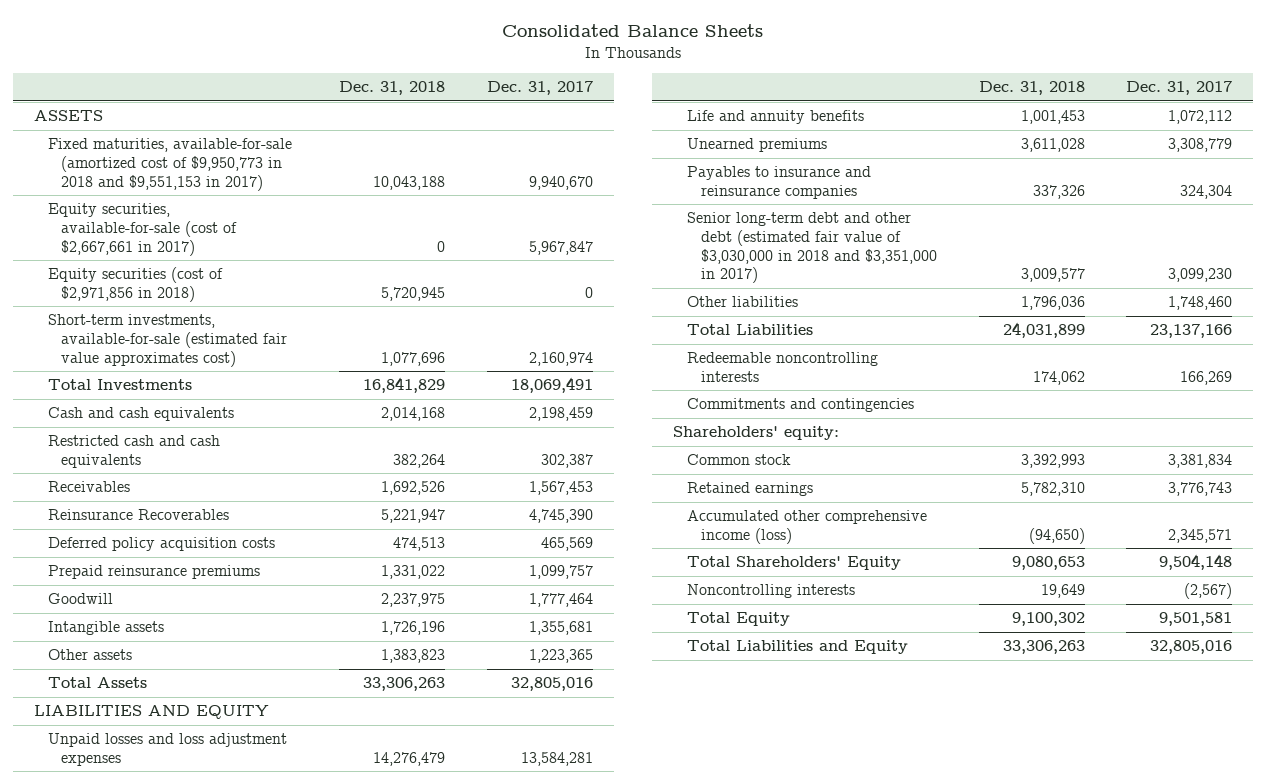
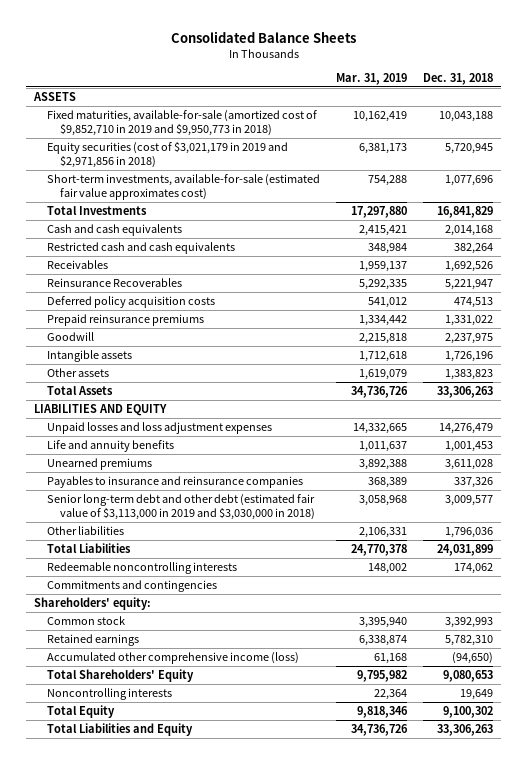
- | Dec. 31, 2018 | Dec. 31, 2017
+ | Mar. 31, 2019 | Dec. 31, 2018
- Fixed maturities, available-for-sale (amortized cost of $9,950,773 in 2018 and $9,551,153 in 2017) | 10,043,188 | 9,940,670
- Equity securities, available-for-sale (cost of $2,667,661 in 2017) | 0 | 5,967,847
- Equity securities (cost of $2,971,856 in 2018) | 5,720,945 | 0
+ Fixed maturities, available-for-sale (amortized cost of $9,852,710 in 2019 and $9,950,773 in 2018) | 10,162,419 | 10,043,188
+ Equity securities (cost of $3,021,179 in 2019 and $2,971,856 in 2018) | 6,381,173 | 5,720,945
- Senior long-term debt and other debt (estimated fair value of $3,030,000 in 2018 and $3,351,000 in 2017) | 3,009,577 | 3,099,230
+ Senior long-term debt and other debt (estimated fair value of $3,113,000 in 2019 and $3,030,000 in 2018) | 3,058,968 | 3,009,577

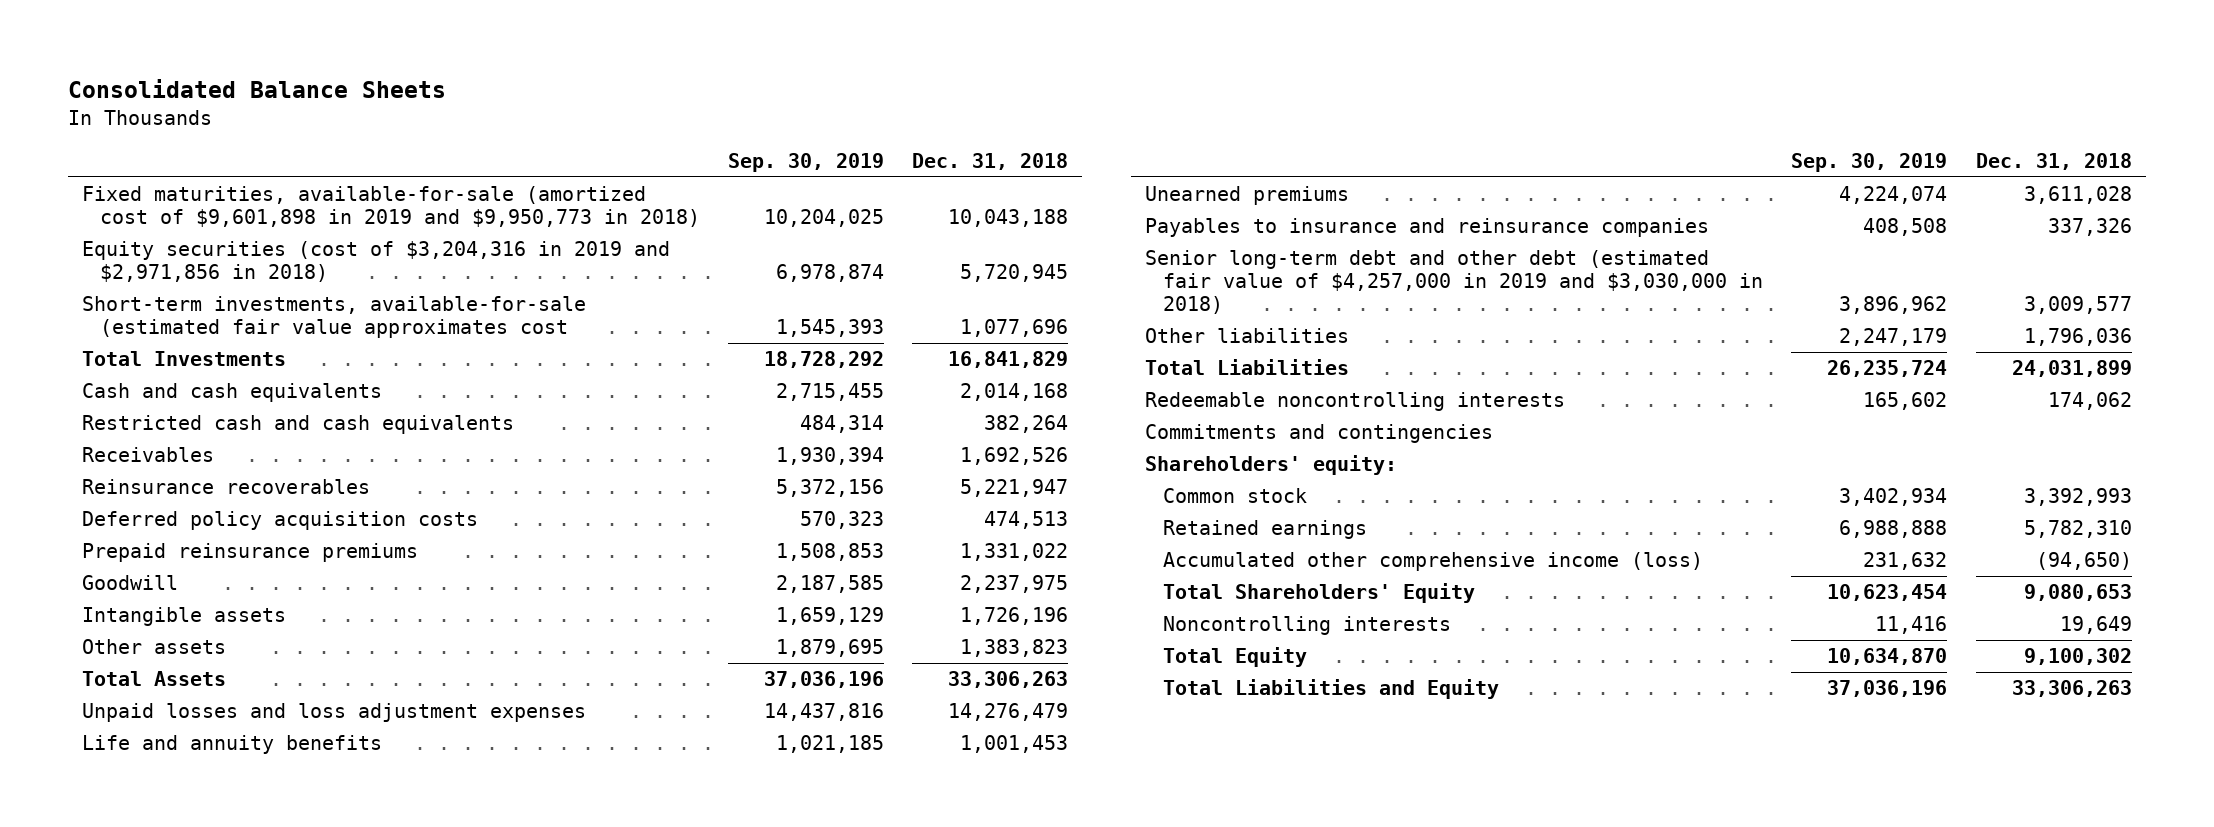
- | Mar. 31, 2019 | Dec. 31, 2018
+ | Sep. 30, 2019 | Dec. 31, 2018
- ASSETS
- Fixed maturities, available-for-sale (amortized cost of $9,852,710 in 2019 and $9,950,773 in 2018) | 10,162,419 | 10,043,188
- Equity securities (cost of $3,021,179 in 2019 and $2,971,856 in 2018) | 6,381,173 | 5,720,945
- Short-term investments, available-for-sale (estimated fair value approximates cost) | 754,288 | 1,077,696
+ Fixed maturities, available-for-sale (amortized cost of $9,601,898 in 2019 and $9,950,773 in 2018) | 10,204,025 | 10,043,188
+ Equity securities (cost of $3,204,316 in 2019 and $2,971,856 in 2018) | 6,978,874 | 5,720,945
+ Short-term investments, available-for-sale (estimated fair value approximates cost | 1,545,393 | 1,077,696
- Reinsurance Recoverables | 5,292,335 | 5,221,947
+ Reinsurance recoverables | 5,372,156 | 5,221,947
- LIABILITIES AND EQUITY
- Senior long-term debt and other debt (estimated fair value of $3,113,000 in 2019 and $3,030,000 in 2018) | 3,058,968 | 3,009,577
+ Senior long-term debt and other debt (estimated fair value of $4,257,000 in 2019 and $3,030,000 in 2018) | 3,896,962 | 3,009,577

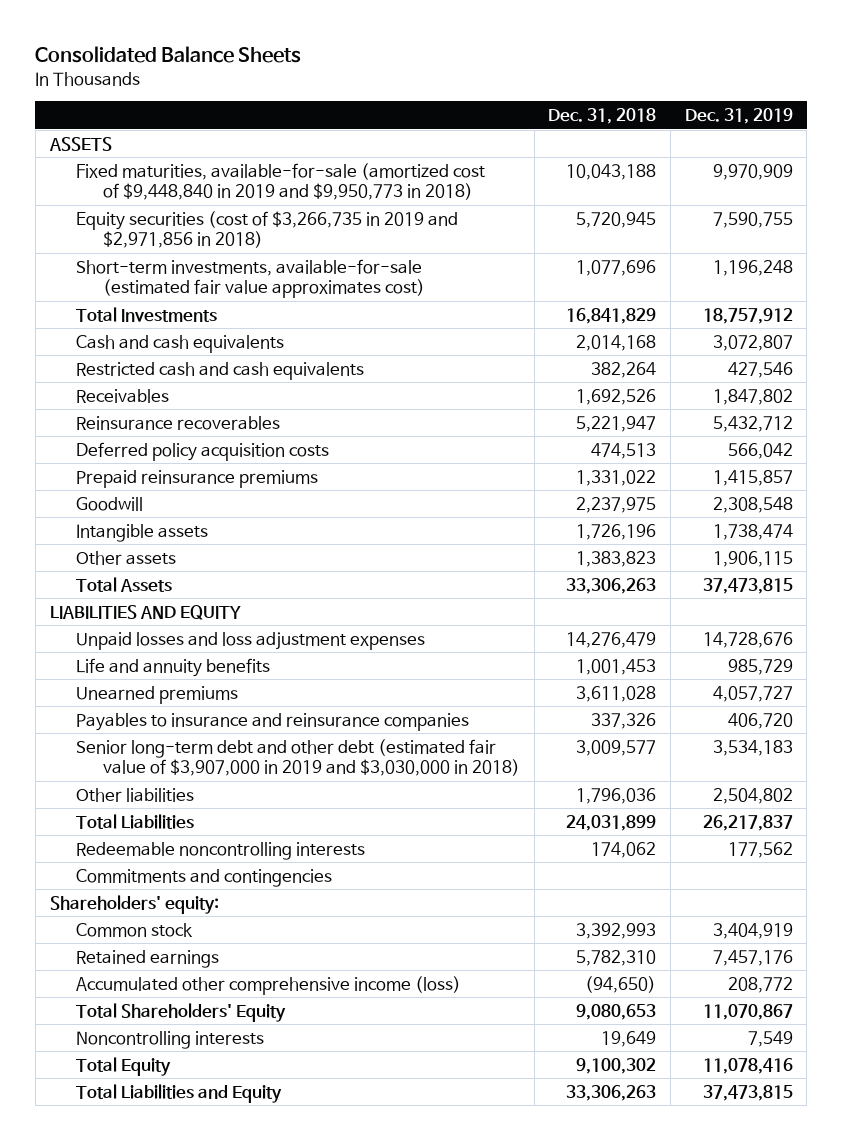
- | Sep. 30, 2019 | Dec. 31, 2018
+ | Dec. 31, 2018 | Dec. 31, 2019
- Fixed maturities, available-for-sale (amortized cost of $9,601,898 in 2019 and $9,950,773 in 2018) | 10,204,025 | 10,043,188
- Equity securities (cost of $3,204,316 in 2019 and $2,971,856 in 2018) | 6,978,874 | 5,720,945
- Short-term investments, available-for-sale (estimated fair value approximates cost | 1,545,393 | 1,077,696
+ ASSETS
+ Fixed maturities, available-for-sale (amortized cost of $9,448,840 in 2019 and $9,950,773 in 2018) | 10,043,188 | 9,970,909
+ Equity securities (cost of $3,266,735 in 2019 and $2,971,856 in 2018) | 5,720,945 | 7,590,755
+ Short-term investments, available-for-sale (estimated fair value approximates cost) | 1,077,696 | 1,196,248
+ LIABILITIES AND EQUITY
- Senior long-term debt and other debt (estimated fair value of $4,257,000 in 2019 and $3,030,000 in 2018) | 3,896,962 | 3,009,577
+ Senior long-term debt and other debt (estimated fair value of $3,907,000 in 2019 and $3,030,000 in 2018) | 3,009,577 | 3,534,183

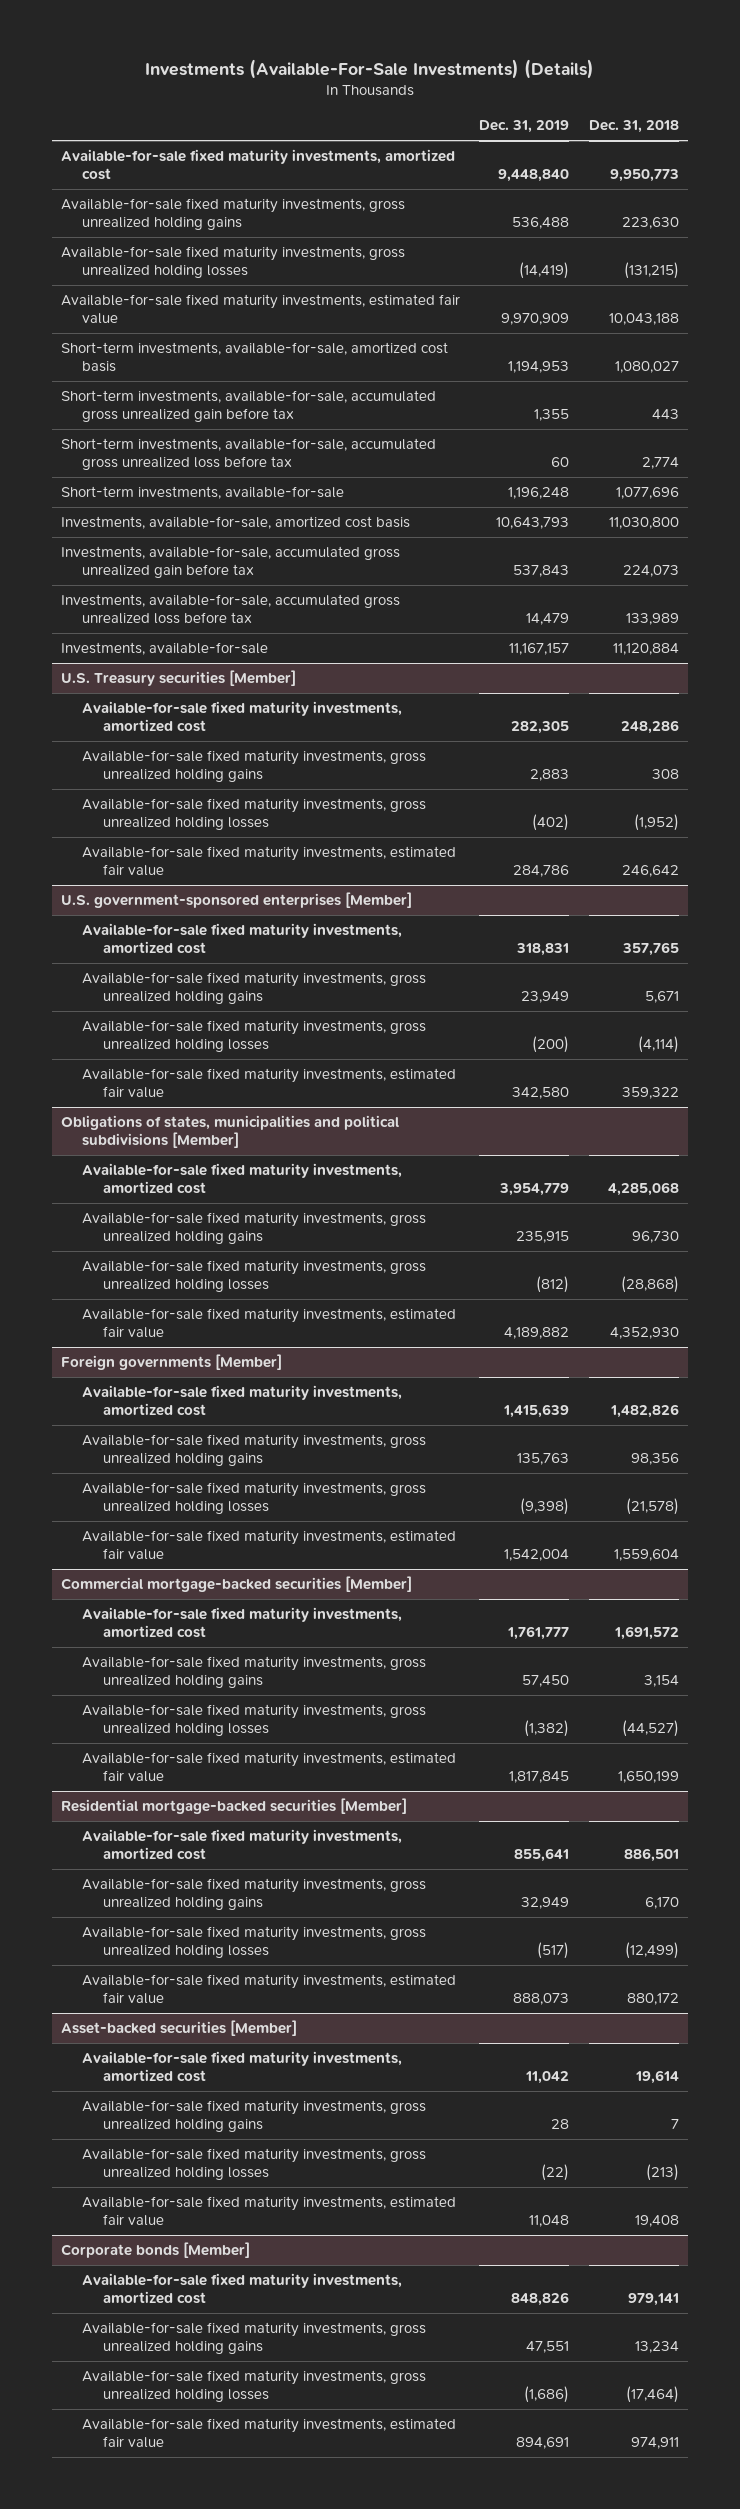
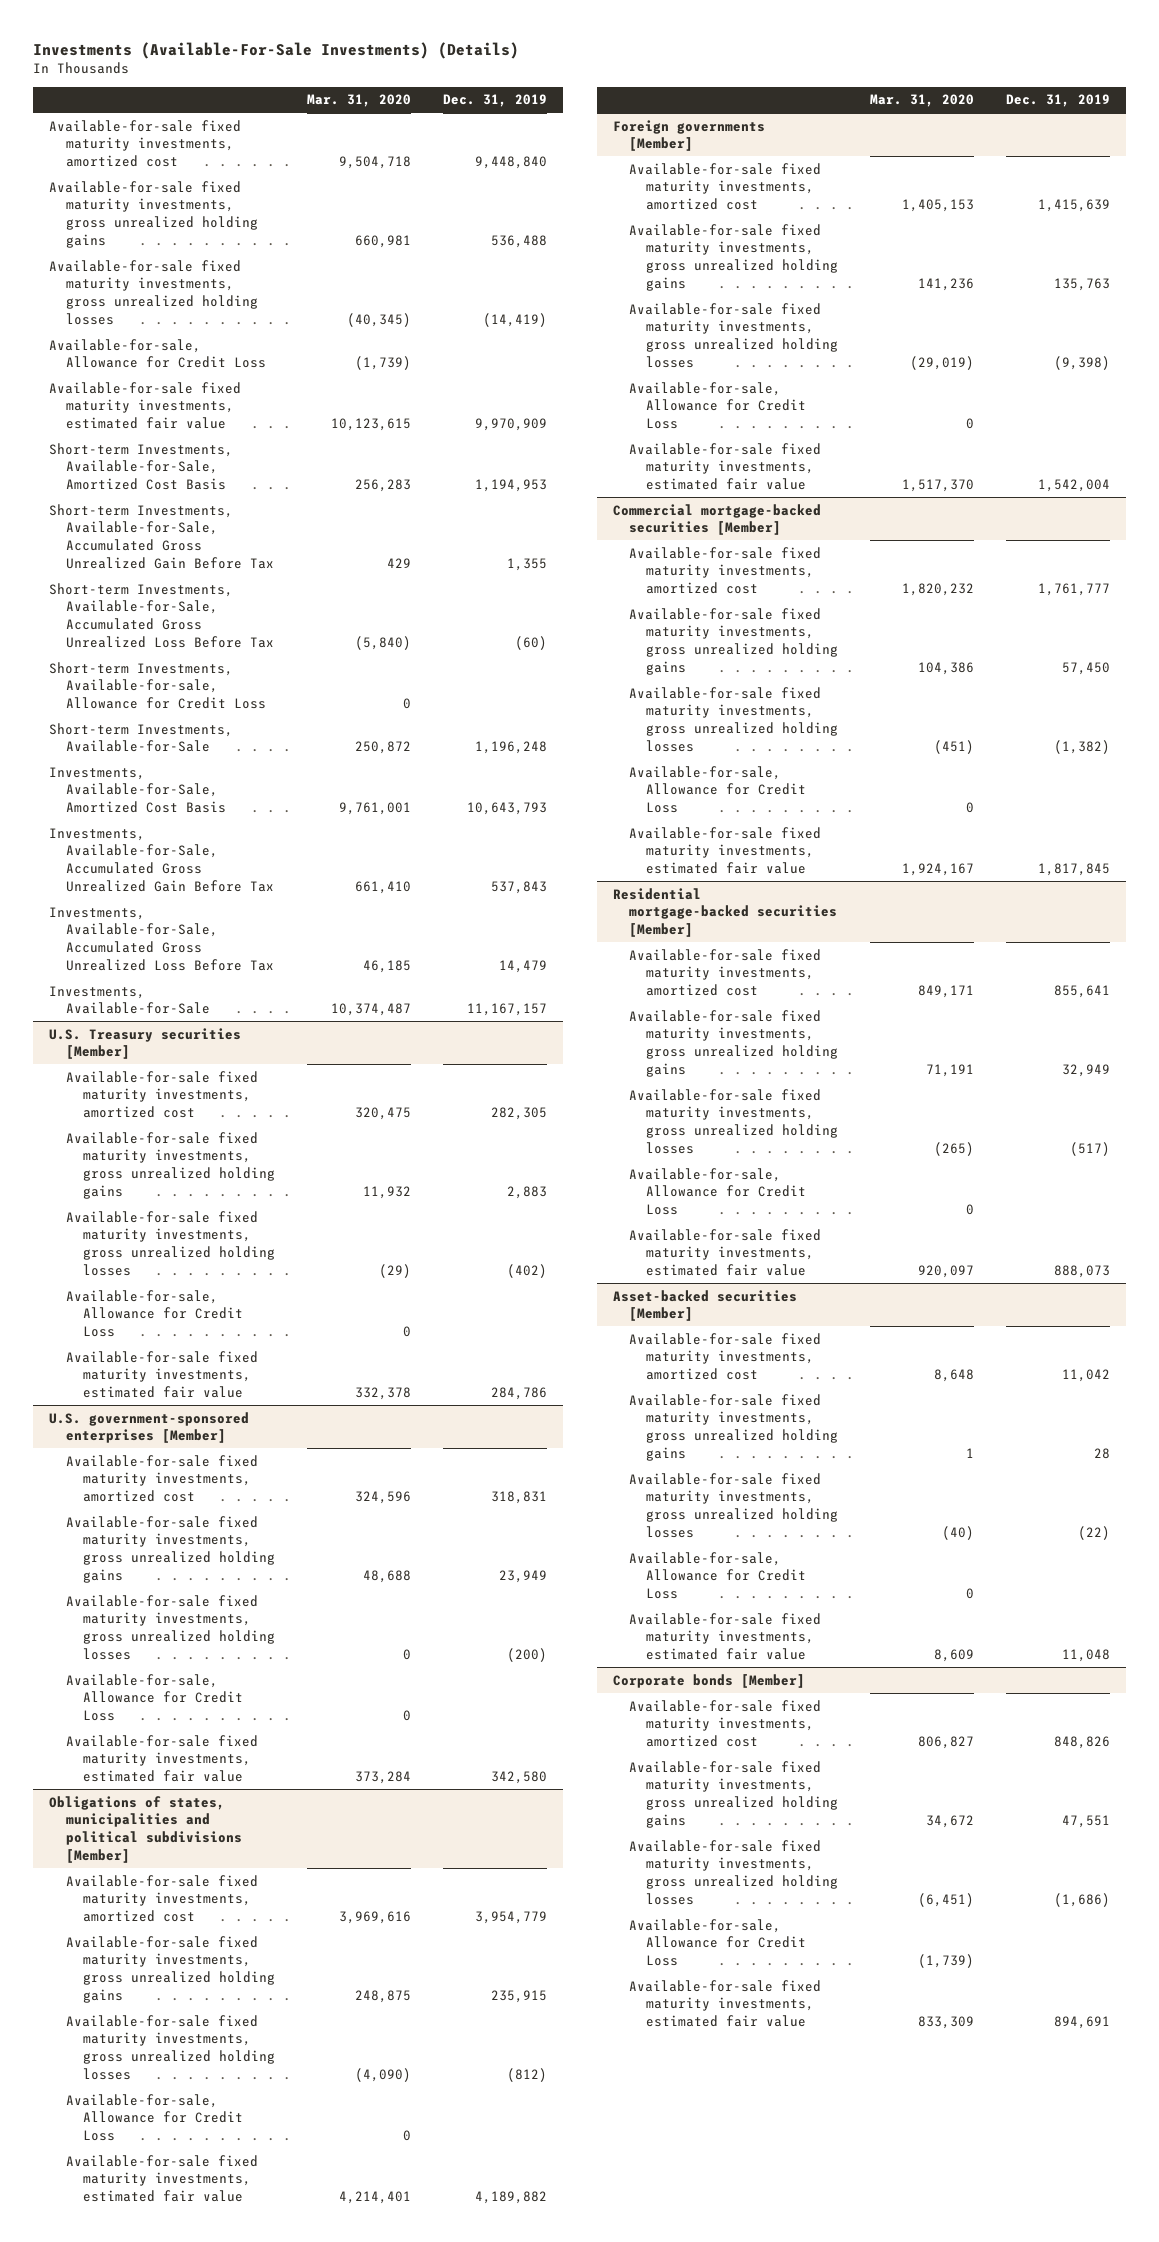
- | Dec. 31, 2019 | Dec. 31, 2018
+ | Mar. 31, 2020 | Dec. 31, 2019
+ Available-for-sale, Allowance for Credit Loss | (1,739) |
- Short-term investments, available-for-sale, amortized cost basis | 1,194,953 | 1,080,027
- Short-term investments, available-for-sale, accumulated gross unrealized gain before tax | 1,355 | 443
- Short-term investments, available-for-sale, accumulated gross unrealized loss before tax | 60 | 2,774
- Short-term investments, available-for-sale | 1,196,248 | 1,077,696
- Investments, available-for-sale, amortized cost basis | 10,643,793 | 11,030,800
- Investments, available-for-sale, accumulated gross unrealized gain before tax | 537,843 | 224,073
- Investments, available-for-sale, accumulated gross unrealized loss before tax | 14,479 | 133,989
- Investments, available-for-sale | 11,167,157 | 11,120,884
+ Short-term Investments, Available-for-Sale, Amortized Cost Basis | 256,283 | 1,194,953
+ Short-term Investments, Available-for-Sale, Accumulated Gross Unrealized Gain Before Tax | 429 | 1,355
+ Short-term Investments, Available-for-Sale, Accumulated Gross Unrealized Loss Before Tax | (5,840) | (60)
+ Short-term Investments, Available-for-sale, Allowance for Credit Loss | 0 |
+ Short-term Investments, Available-for-Sale | 250,872 | 1,196,248
+ Investments, Available-for-Sale, Amortized Cost Basis | 9,761,001 | 10,643,793
+ Investments, Available-for-Sale, Accumulated Gross Unrealized Gain Before Tax | 661,410 | 537,843
+ Investments, Available-for-Sale, Accumulated Gross Unrealized Loss Before Tax | 46,185 | 14,479
+ Investments, Available-for-Sale | 10,374,487 | 11,167,157
@ U.S. Treasury securities [Member]
+ Available-for-sale, Allowance for Credit Loss | 0 |
@ U.S. government-sponsored enterprises [Member]
+ Available-for-sale, Allowance for Credit Loss | 0 |
@ Obligations of states, municipalities and political subdivisions [Member]
+ Available-for-sale, Allowance for Credit Loss | 0 |
@ Foreign governments [Member]
+ Available-for-sale, Allowance for Credit Loss | 0 |
@ Commercial mortgage-backed securities [Member]
+ Available-for-sale, Allowance for Credit Loss | 0 |
@ Residential mortgage-backed securities [Member]
+ Available-for-sale, Allowance for Credit Loss | 0 |
@ Asset-backed securities [Member]
+ Available-for-sale, Allowance for Credit Loss | 0 |
@ Corporate bonds [Member]
+ Available-for-sale, Allowance for Credit Loss | (1,739) |

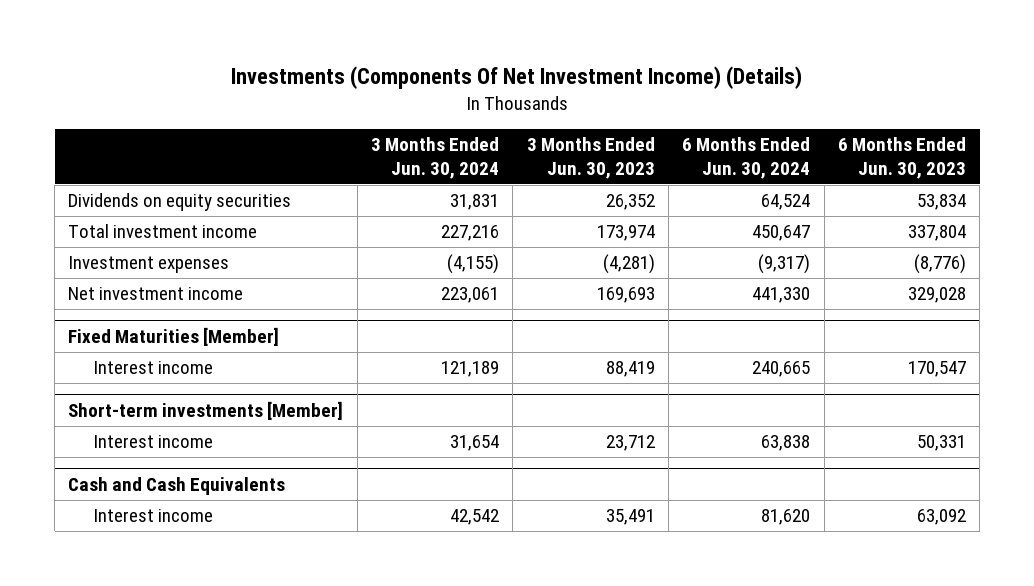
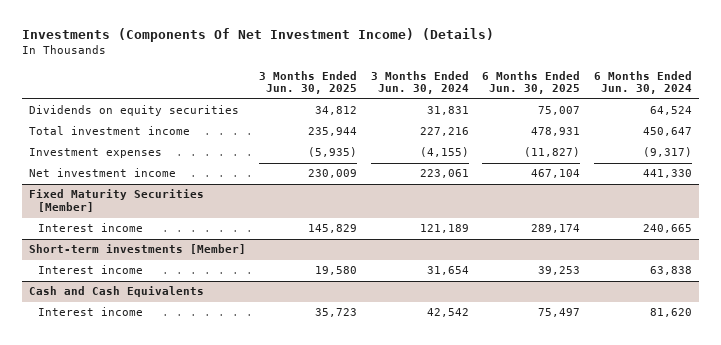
- | 3 Months Ended Jun. 30, 2024 | 3 Months Ended Jun. 30, 2023 | 6 Months Ended Jun. 30, 2024 | 6 Months Ended Jun. 30, 2023
+ | 3 Months Ended Jun. 30, 2025 | 3 Months Ended Jun. 30, 2024 | 6 Months Ended Jun. 30, 2025 | 6 Months Ended Jun. 30, 2024
- Fixed Maturities [Member]
+ Fixed Maturity Securities [Member]

